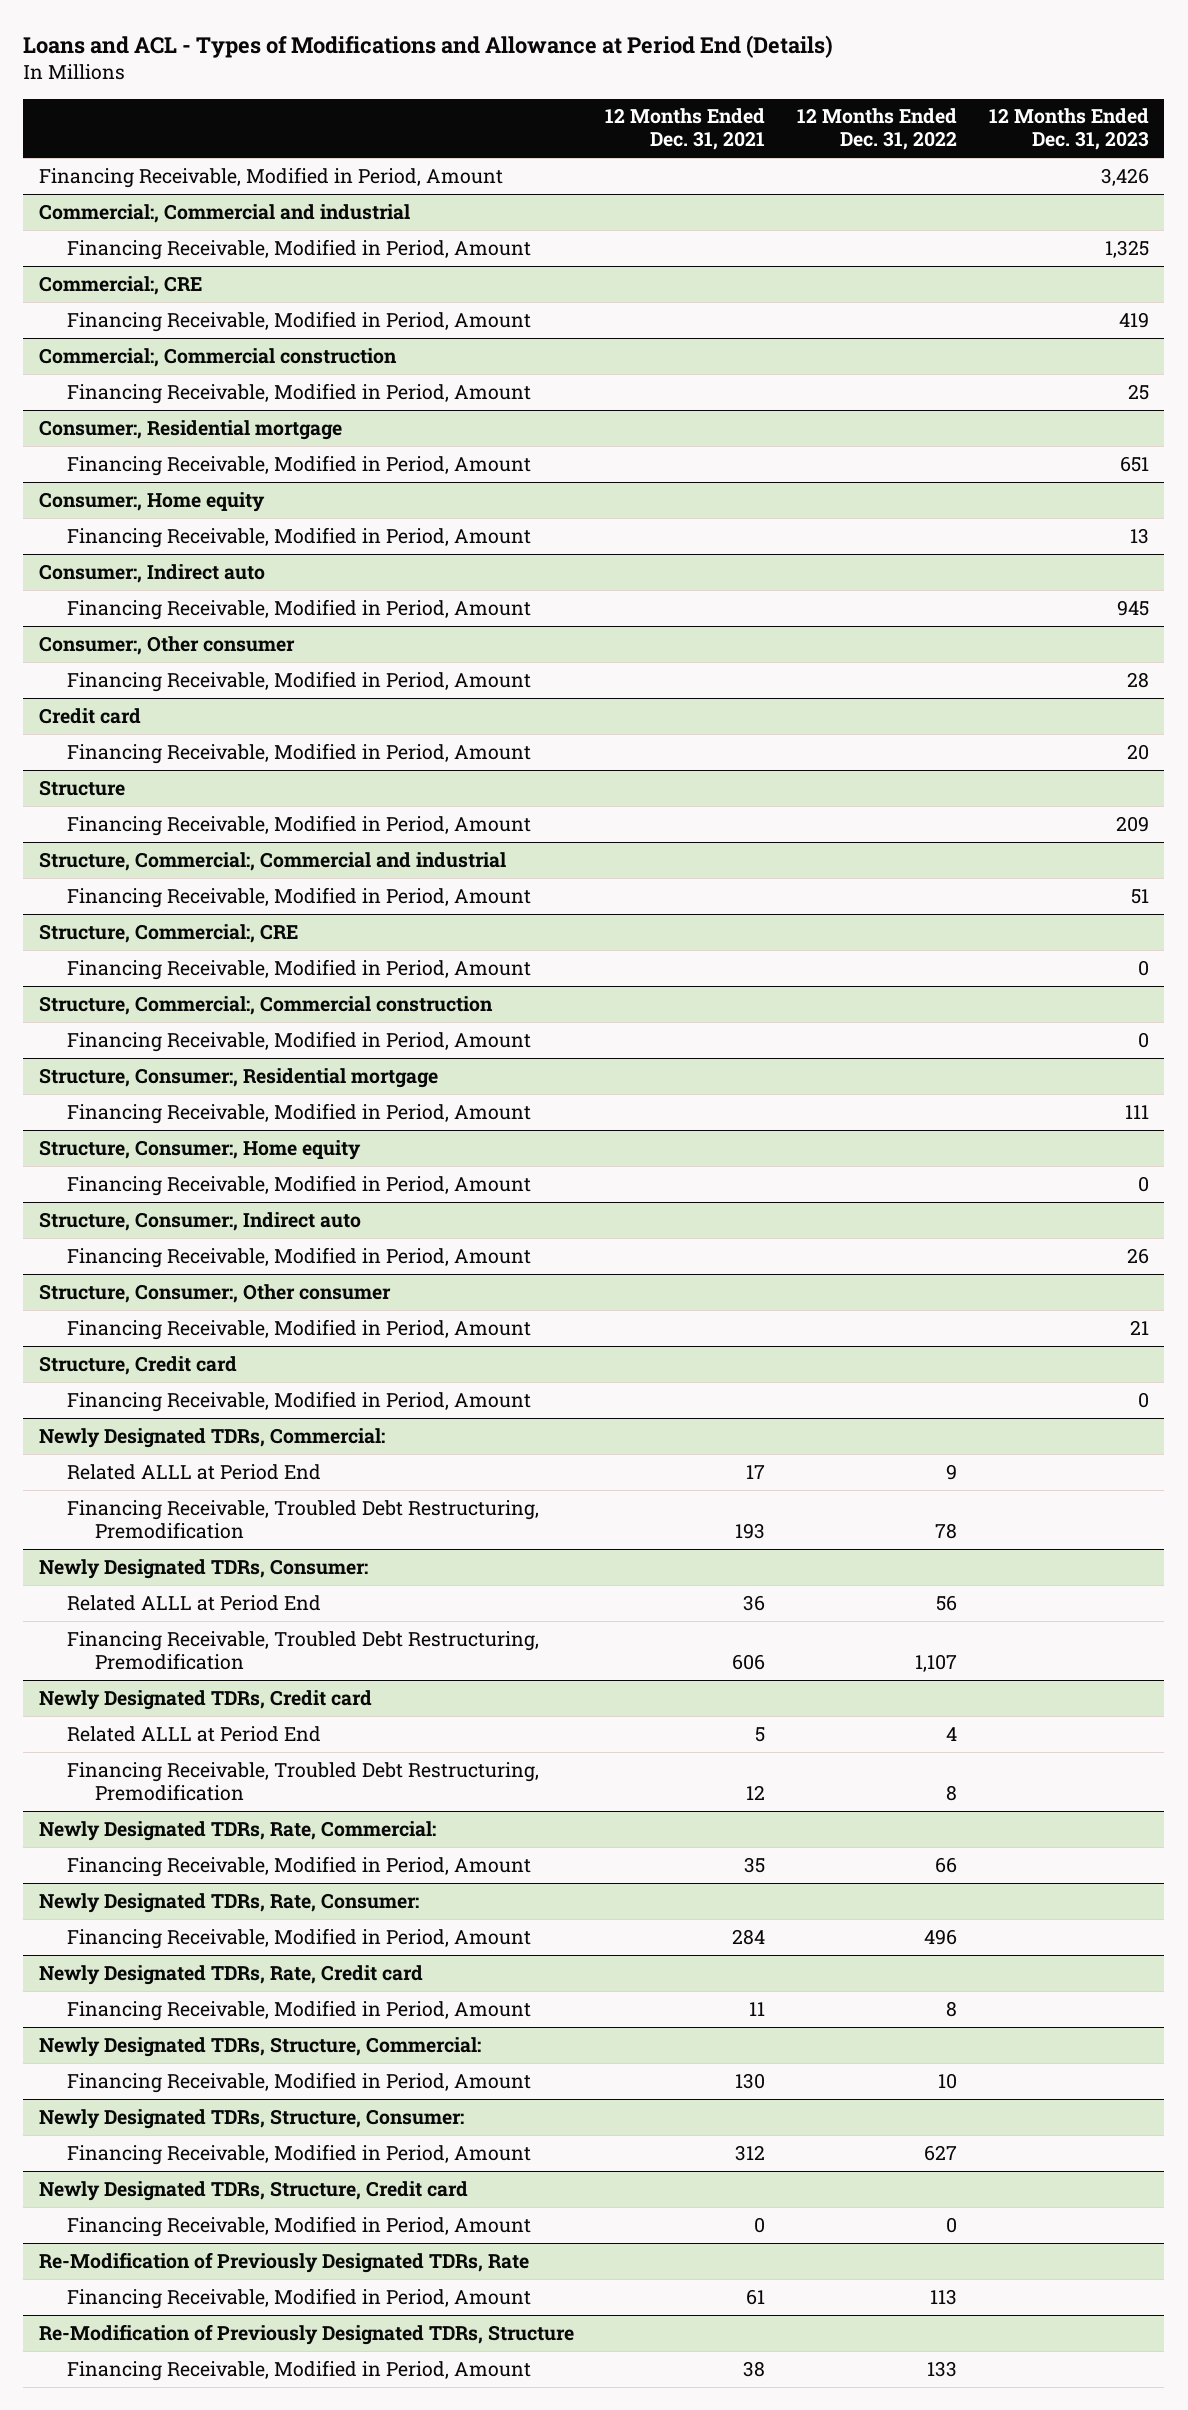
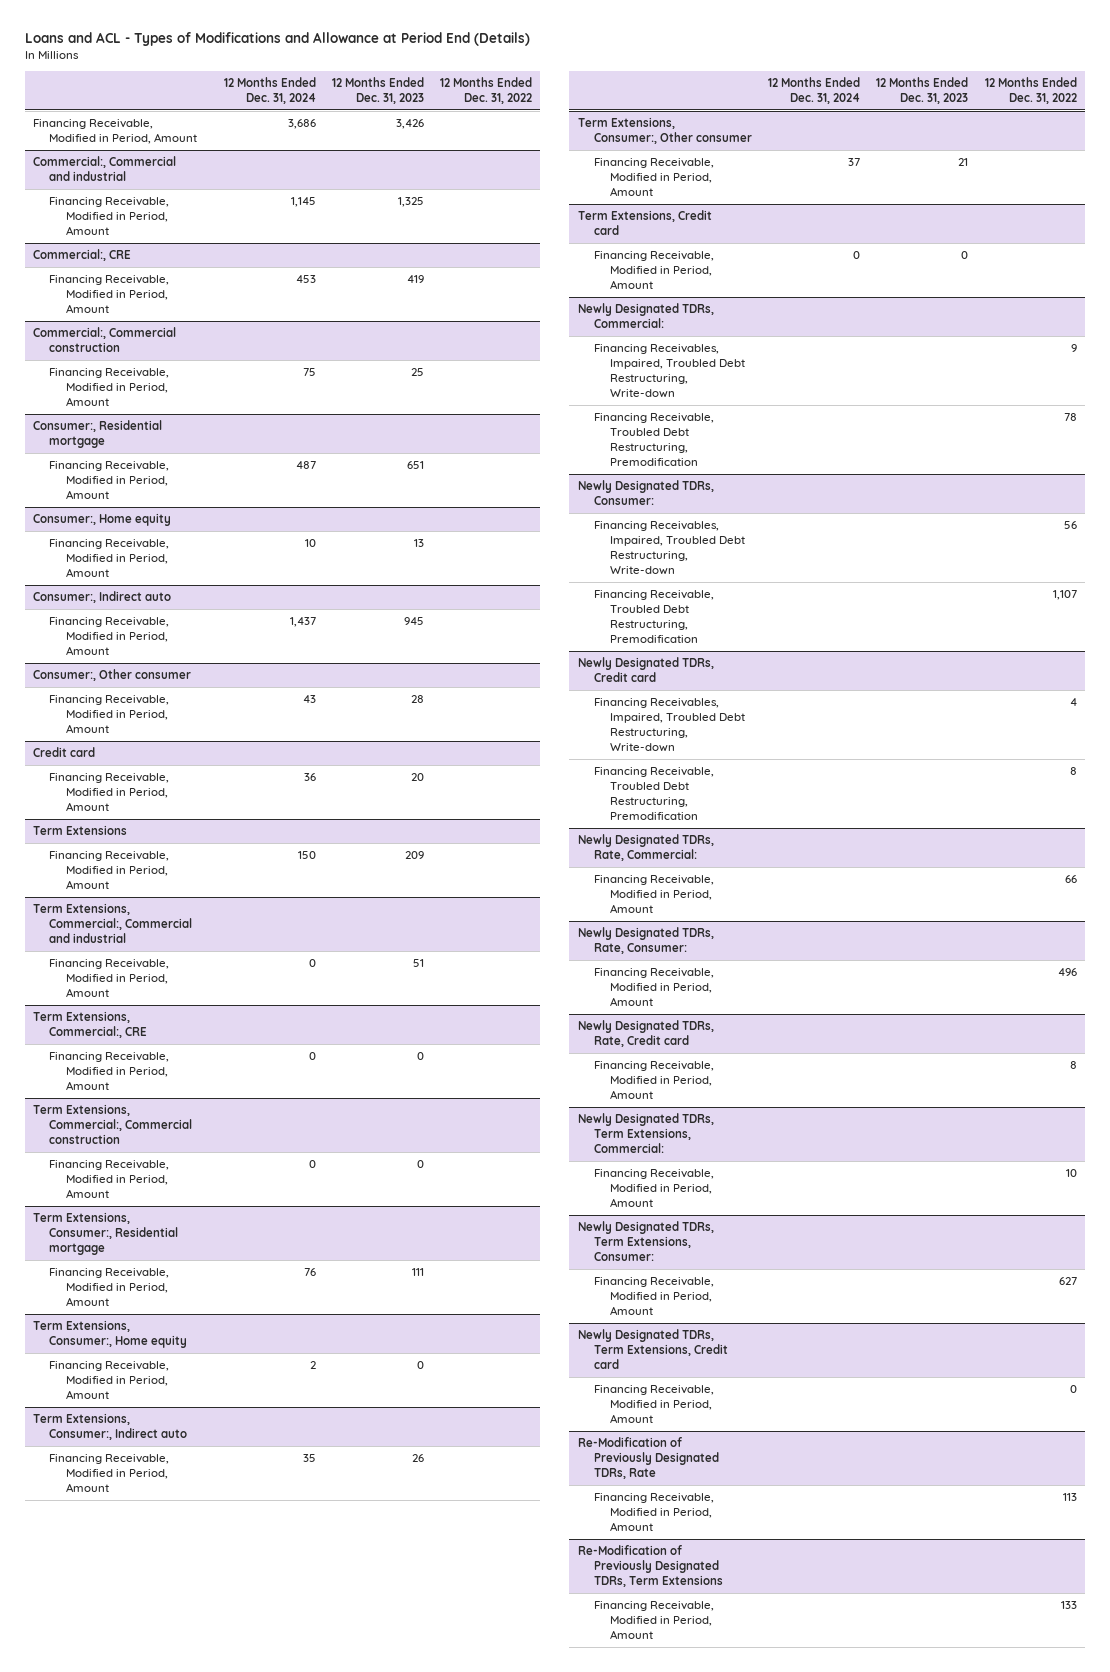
- | 12 Months Ended Dec. 31, 2021 | 12 Months Ended Dec. 31, 2022 | 12 Months Ended Dec. 31, 2023
+ | 12 Months Ended Dec. 31, 2024 | 12 Months Ended Dec. 31, 2023 | 12 Months Ended Dec. 31, 2022
- Structure
+ Term Extensions
- Structure, Commercial:, Commercial and industrial
+ Term Extensions, Commercial:, Commercial and industrial
- Structure, Commercial:, CRE
- Financing Receivable, Modified in Period, Amount | | | 0
- Structure, Commercial:, Commercial construction
- Financing Receivable, Modified in Period, Amount | | | 0
- Structure, Consumer:, Residential mortgage
+ Term Extensions, Commercial:, CRE
+ Financing Receivable, Modified in Period, Amount | 0 | 0 |
+ Term Extensions, Commercial:, Commercial construction
+ Financing Receivable, Modified in Period, Amount | 0 | 0 |
+ Term Extensions, Consumer:, Residential mortgage
- Structure, Consumer:, Home equity
+ Term Extensions, Consumer:, Home equity
- Structure, Consumer:, Indirect auto
+ Term Extensions, Consumer:, Indirect auto
- Structure, Consumer:, Other consumer
+ Term Extensions, Consumer:, Other consumer
- Structure, Credit card
- Financing Receivable, Modified in Period, Amount | | | 0
+ Term Extensions, Credit card
+ Financing Receivable, Modified in Period, Amount | 0 | 0 |
@ Newly Designated TDRs, Commercial:
- Related ALLL at Period End | 17 | 9 |
+ Financing Receivables, Impaired, Troubled Debt Restructuring, Write-down | | | 9
@ Newly Designated TDRs, Consumer:
- Related ALLL at Period End | 36 | 56 |
+ Financing Receivables, Impaired, Troubled Debt Restructuring, Write-down | | | 56
@ Newly Designated TDRs, Credit card
- Related ALLL at Period End | 5 | 4 |
+ Financing Receivables, Impaired, Troubled Debt Restructuring, Write-down | | | 4
- Newly Designated TDRs, Structure, Commercial:
+ Newly Designated TDRs, Term Extensions, Commercial:
- Newly Designated TDRs, Structure, Consumer:
+ Newly Designated TDRs, Term Extensions, Consumer:
- Newly Designated TDRs, Structure, Credit card
+ Newly Designated TDRs, Term Extensions, Credit card
- Re-Modification of Previously Designated TDRs, Structure
+ Re-Modification of Previously Designated TDRs, Term Extensions

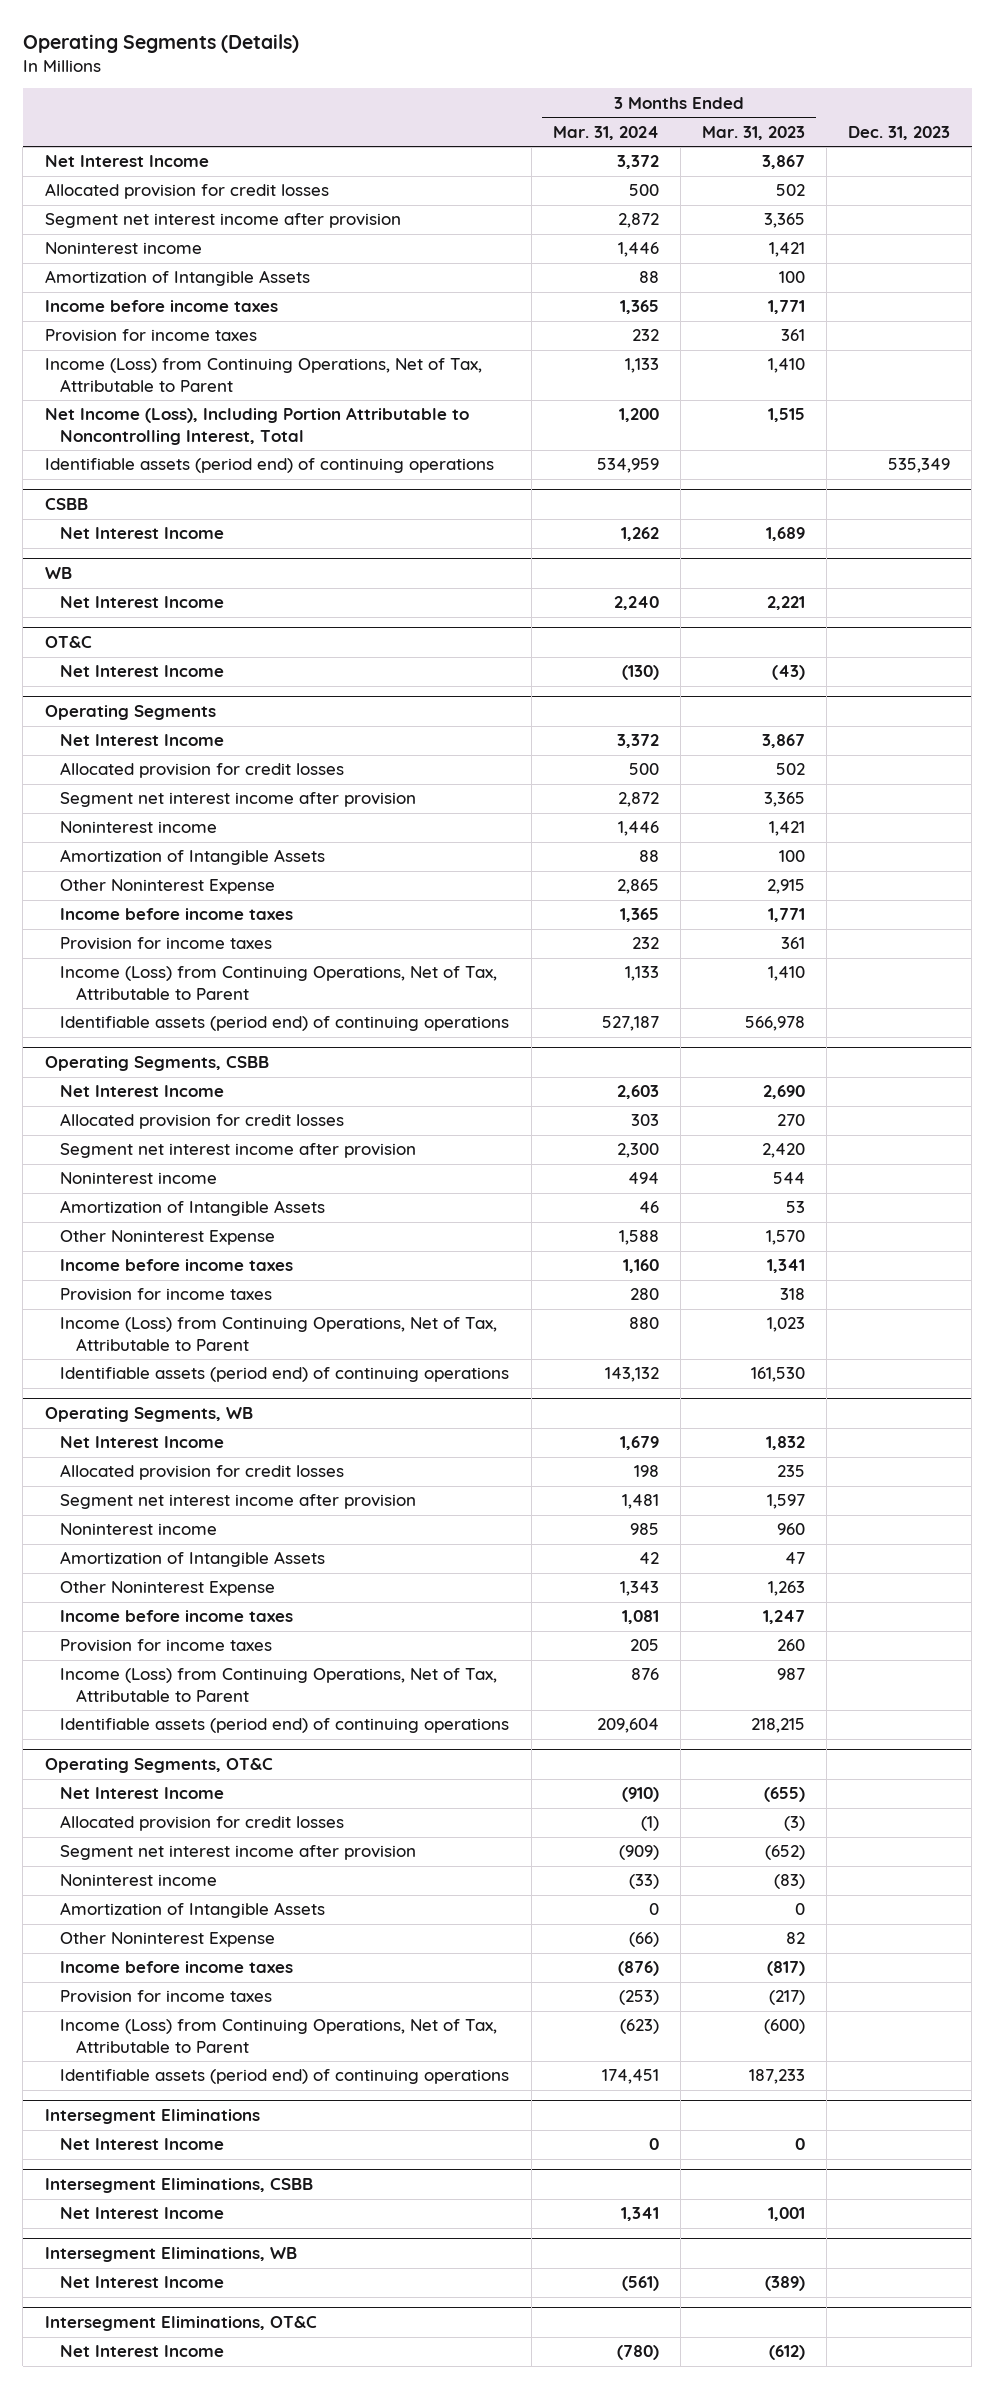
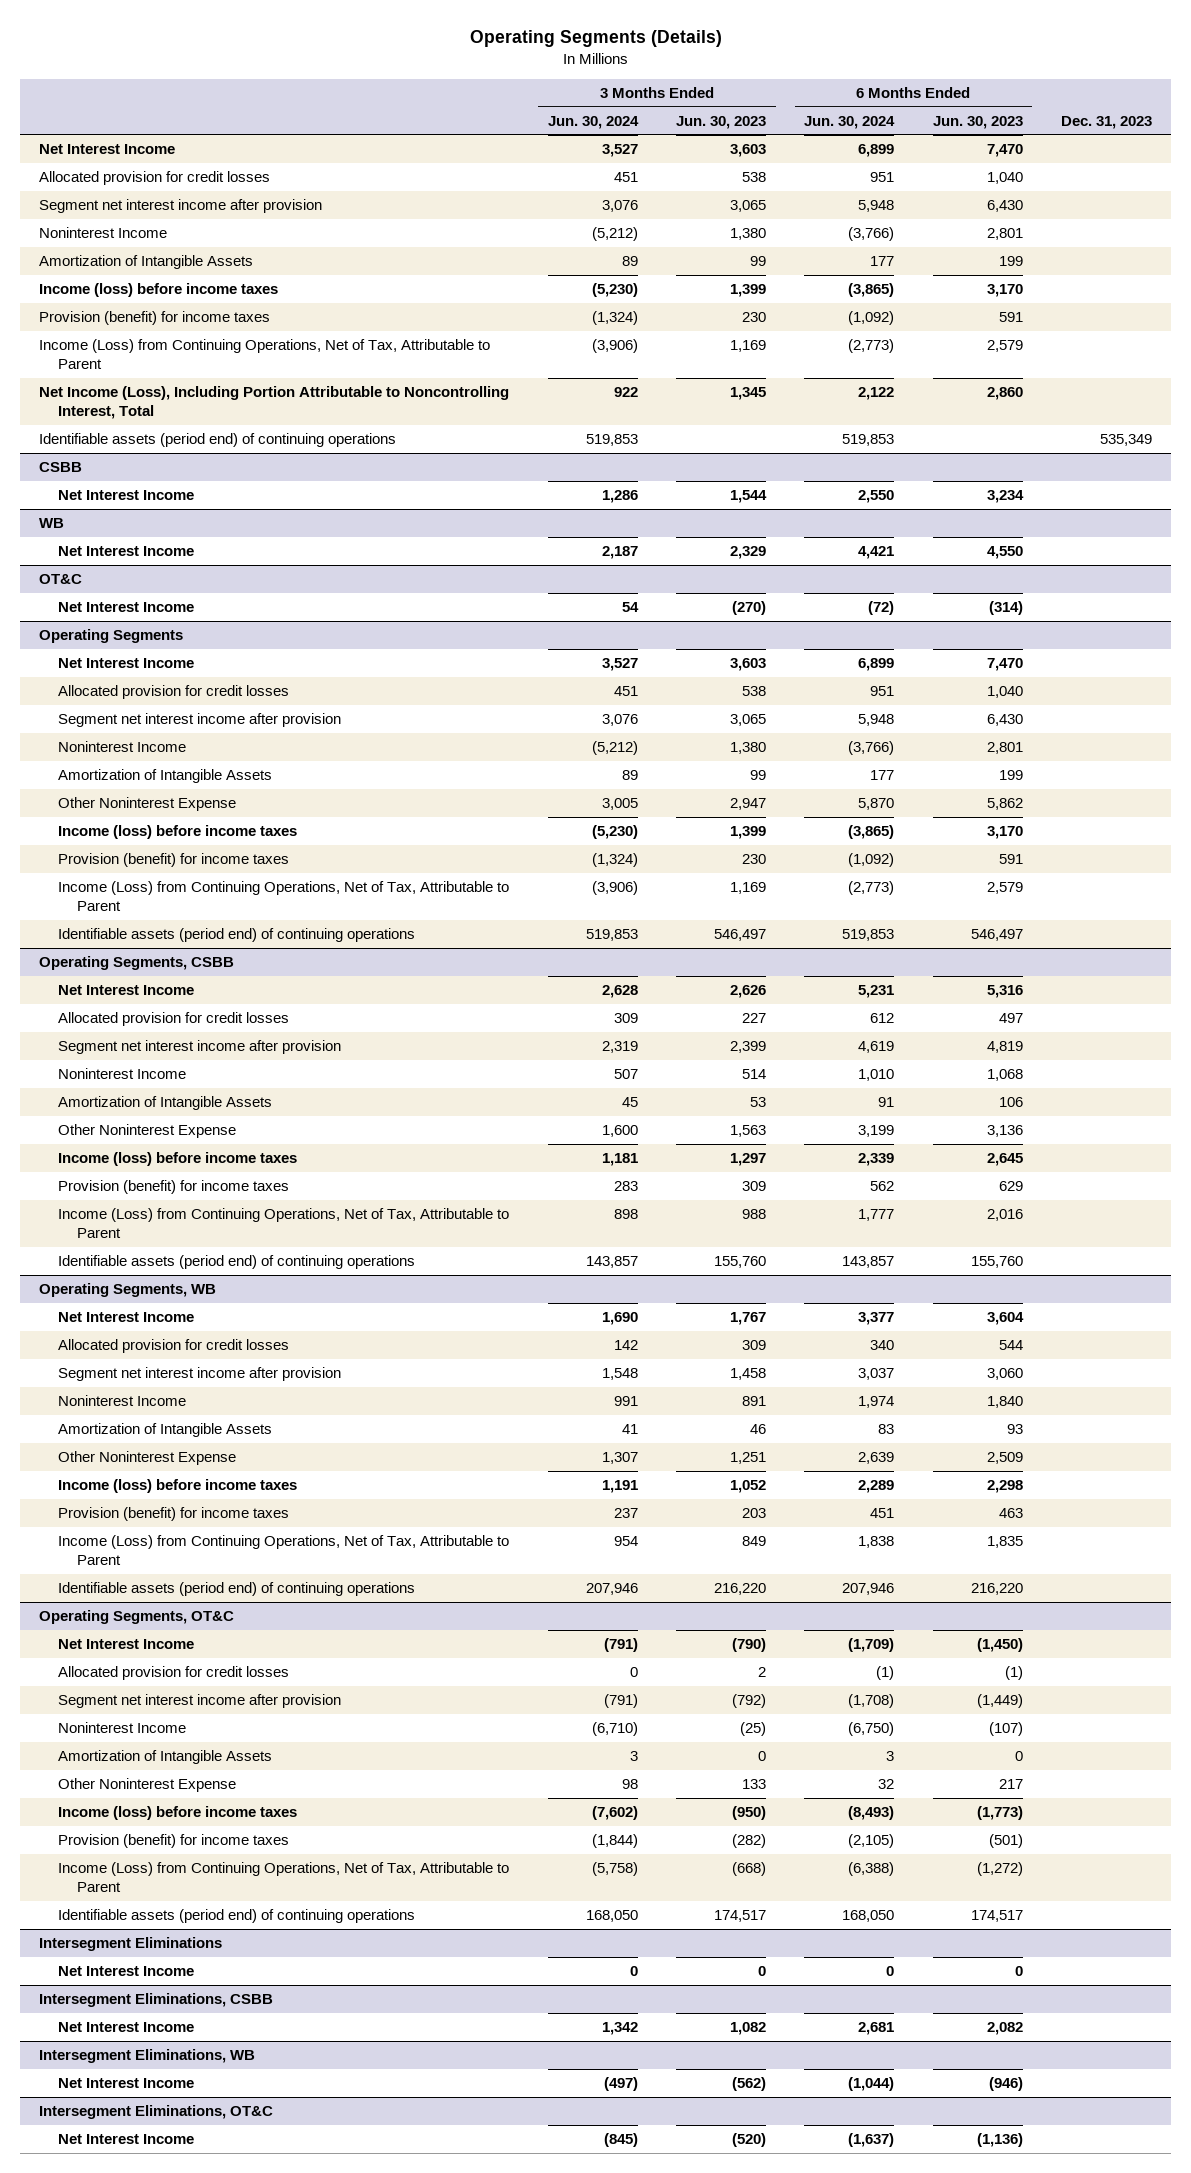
- | 3 Months Ended Mar. 31, 2024 | 3 Months Ended Mar. 31, 2023 | Dec. 31, 2023
+ | 3 Months Ended Jun. 30, 2024 | 3 Months Ended Jun. 30, 2023 | 6 Months Ended Jun. 30, 2024 | 6 Months Ended Jun. 30, 2023 | Dec. 31, 2023
- Noninterest income | 1,446 | 1,421 |
+ Noninterest Income | (5,212) | 1,380 | (3,766) | 2,801 |
- Income before income taxes | 1,365 | 1,771 |
- Provision for income taxes | 232 | 361 |
+ Income (loss) before income taxes | (5,230) | 1,399 | (3,865) | 3,170 |
+ Provision (benefit) for income taxes | (1,324) | 230 | (1,092) | 591 |
@ Operating Segments
- Noninterest income | 1,446 | 1,421 |
+ Noninterest Income | (5,212) | 1,380 | (3,766) | 2,801 |
- Income before income taxes | 1,365 | 1,771 |
- Provision for income taxes | 232 | 361 |
+ Income (loss) before income taxes | (5,230) | 1,399 | (3,865) | 3,170 |
+ Provision (benefit) for income taxes | (1,324) | 230 | (1,092) | 591 |
@ Operating Segments, CSBB
- Noninterest income | 494 | 544 |
+ Noninterest Income | 507 | 514 | 1,010 | 1,068 |
- Income before income taxes | 1,160 | 1,341 |
- Provision for income taxes | 280 | 318 |
+ Income (loss) before income taxes | 1,181 | 1,297 | 2,339 | 2,645 |
+ Provision (benefit) for income taxes | 283 | 309 | 562 | 629 |
@ Operating Segments, WB
- Noninterest income | 985 | 960 |
+ Noninterest Income | 991 | 891 | 1,974 | 1,840 |
- Income before income taxes | 1,081 | 1,247 |
- Provision for income taxes | 205 | 260 |
+ Income (loss) before income taxes | 1,191 | 1,052 | 2,289 | 2,298 |
+ Provision (benefit) for income taxes | 237 | 203 | 451 | 463 |
@ Operating Segments, OT&C
- Noninterest income | (33) | (83) |
+ Noninterest Income | (6,710) | (25) | (6,750) | (107) |
- Income before income taxes | (876) | (817) |
- Provision for income taxes | (253) | (217) |
+ Income (loss) before income taxes | (7,602) | (950) | (8,493) | (1,773) |
+ Provision (benefit) for income taxes | (1,844) | (282) | (2,105) | (501) |

